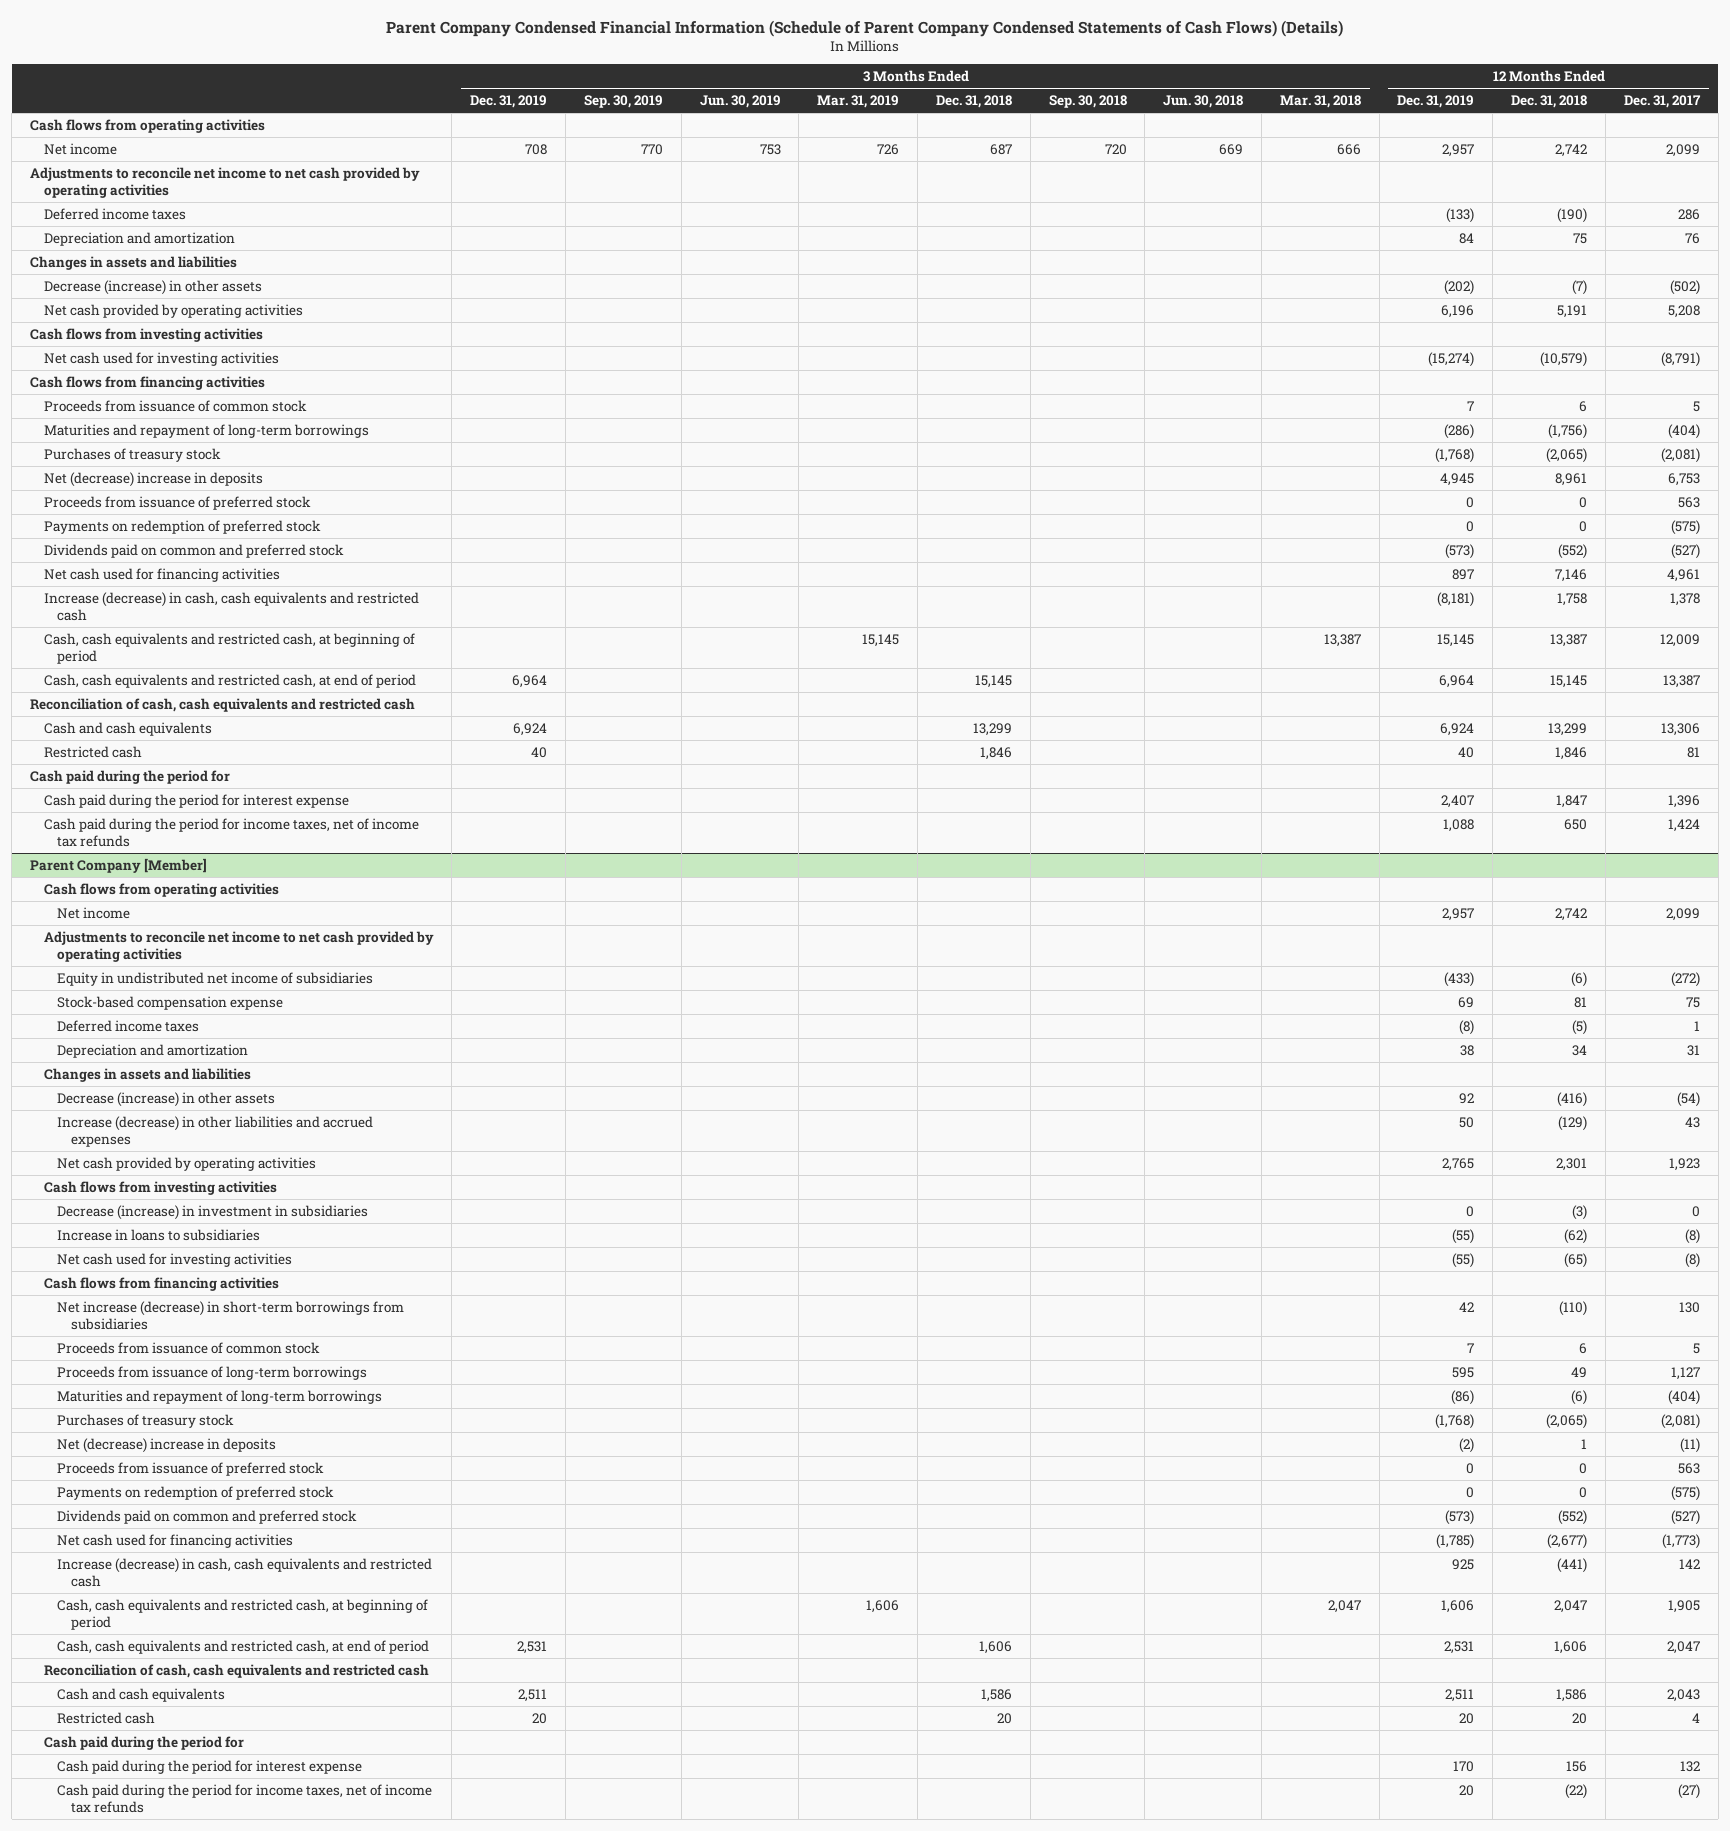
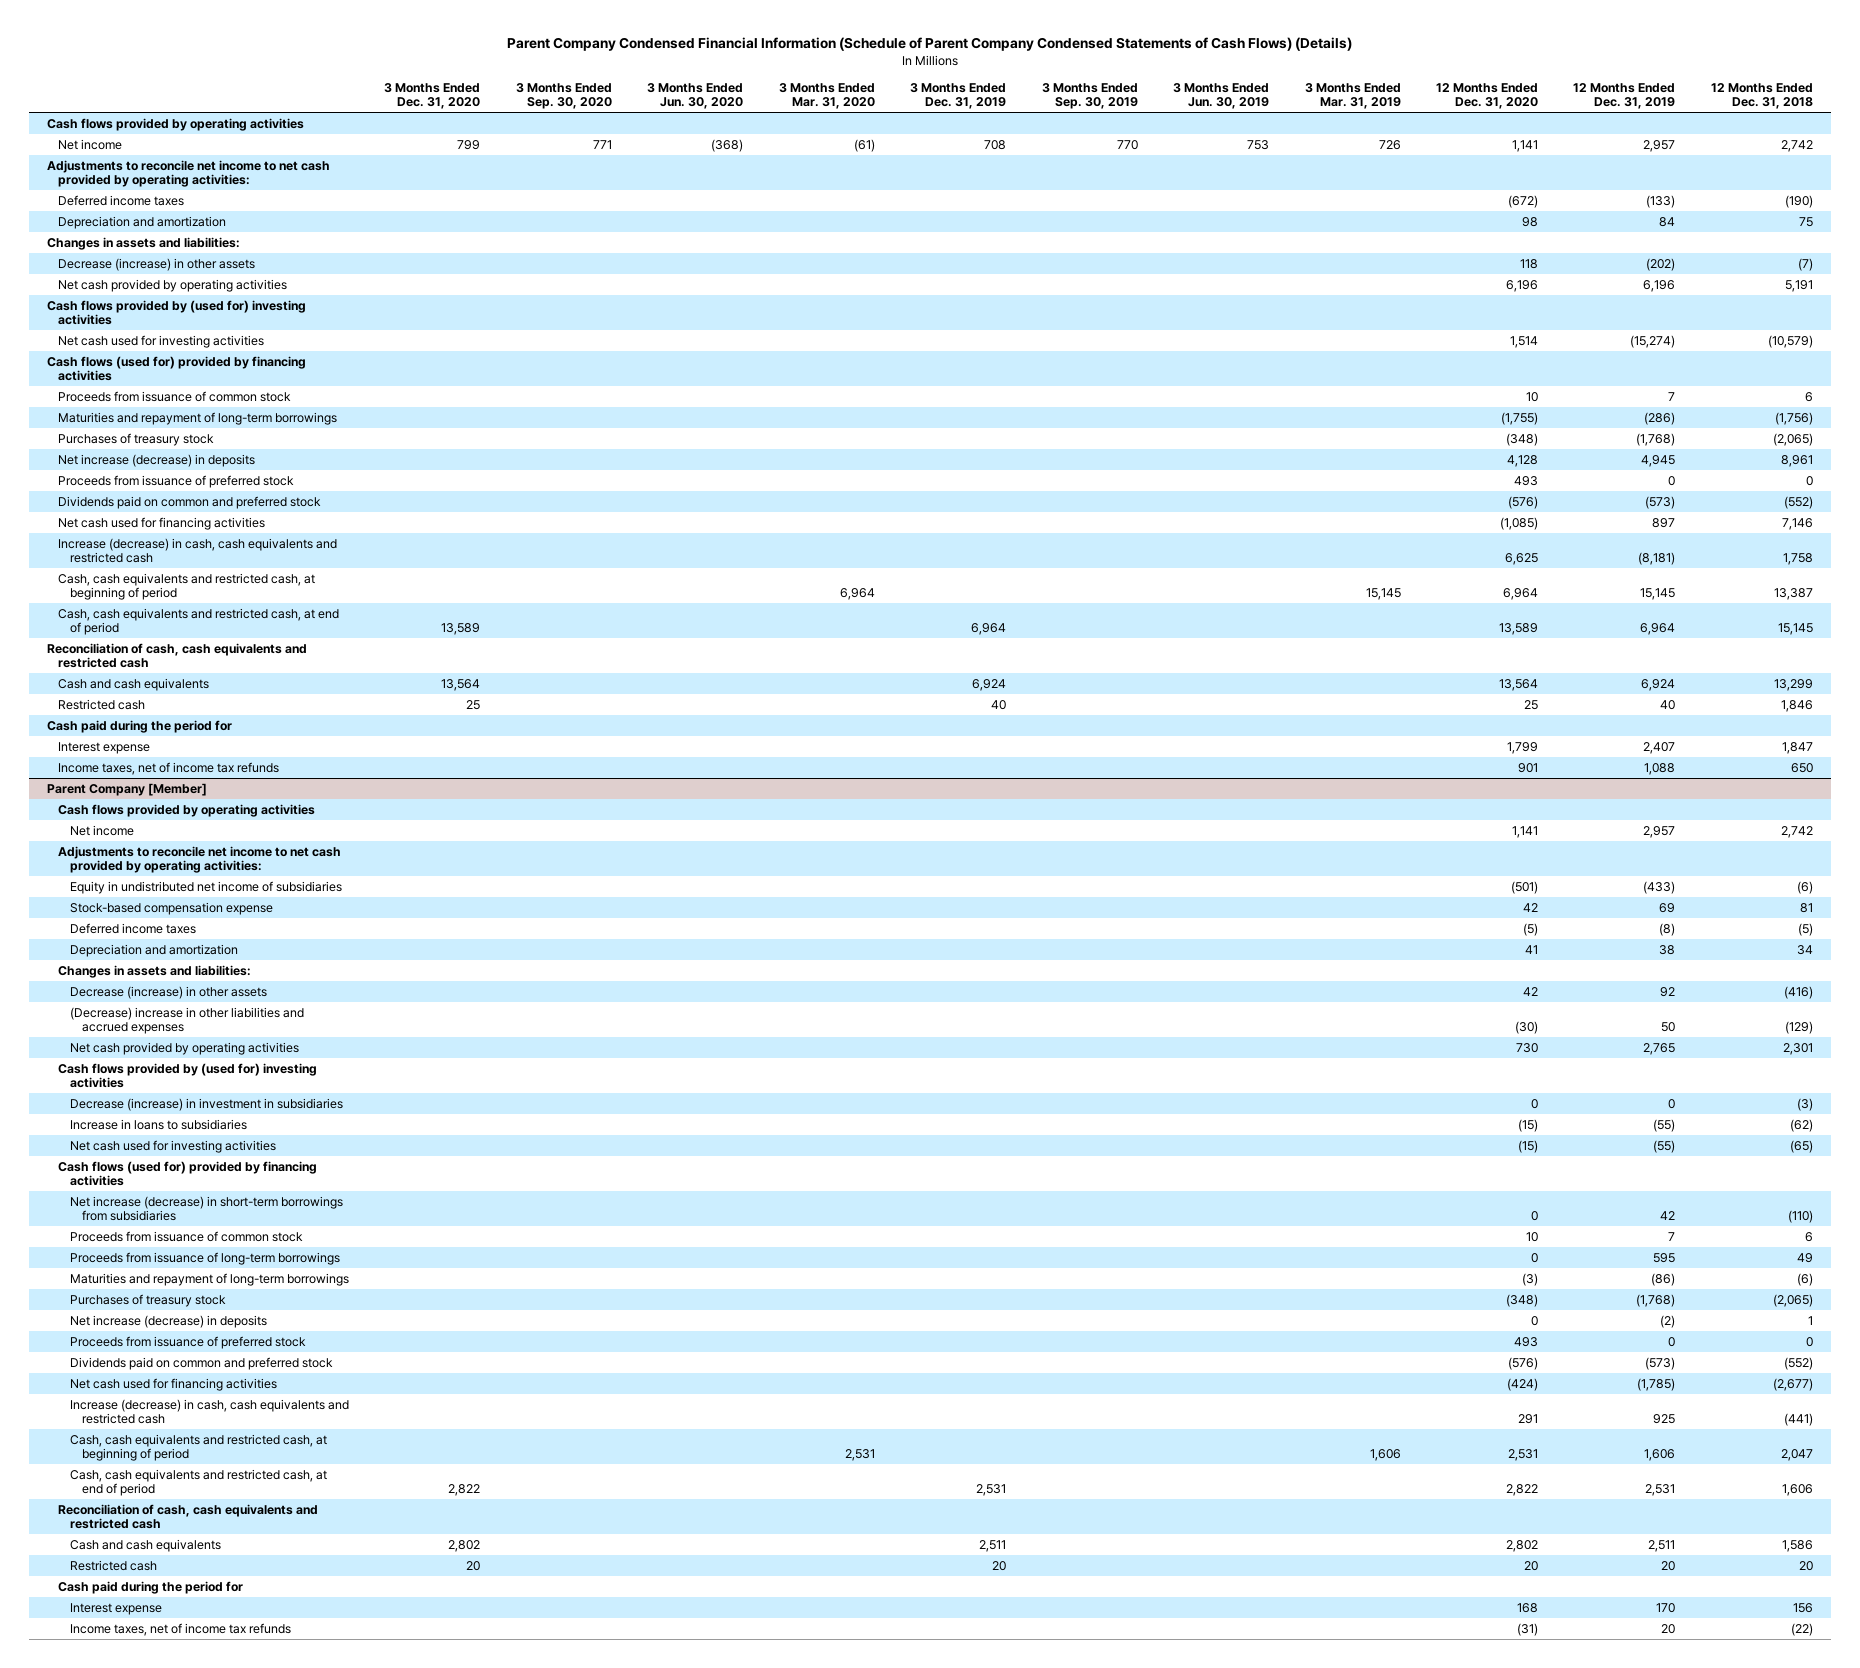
- | 3 Months Ended Dec. 31, 2019 | 3 Months Ended Sep. 30, 2019 | 3 Months Ended Jun. 30, 2019 | 3 Months Ended Mar. 31, 2019 | 3 Months Ended Dec. 31, 2018 | 3 Months Ended Sep. 30, 2018 | 3 Months Ended Jun. 30, 2018 | 3 Months Ended Mar. 31, 2018 | 12 Months Ended Dec. 31, 2019 | 12 Months Ended Dec. 31, 2018 | 12 Months Ended Dec. 31, 2017
+ | 3 Months Ended Dec. 31, 2020 | 3 Months Ended Sep. 30, 2020 | 3 Months Ended Jun. 30, 2020 | 3 Months Ended Mar. 31, 2020 | 3 Months Ended Dec. 31, 2019 | 3 Months Ended Sep. 30, 2019 | 3 Months Ended Jun. 30, 2019 | 3 Months Ended Mar. 31, 2019 | 12 Months Ended Dec. 31, 2020 | 12 Months Ended Dec. 31, 2019 | 12 Months Ended Dec. 31, 2018
- Cash flows from operating activities
+ Cash flows provided by operating activities
- Adjustments to reconcile net income to net cash provided by operating activities
+ Adjustments to reconcile net income to net cash provided by operating activities:
- Changes in assets and liabilities
+ Changes in assets and liabilities:
- Cash flows from investing activities
+ Cash flows provided by (used for) investing activities
- Cash flows from financing activities
+ Cash flows (used for) provided by financing activities
- Net (decrease) increase in deposits | | | | | | | | | 4,945 | 8,961 | 6,753
+ Net increase (decrease) in deposits | | | | | | | | | 4,128 | 4,945 | 8,961
- Payments on redemption of preferred stock | | | | | | | | | 0 | 0 | (575)
- Cash paid during the period for interest expense | | | | | | | | | 2,407 | 1,847 | 1,396
- Cash paid during the period for income taxes, net of income tax refunds | | | | | | | | | 1,088 | 650 | 1,424
+ Interest expense | | | | | | | | | 1,799 | 2,407 | 1,847
+ Income taxes, net of income tax refunds | | | | | | | | | 901 | 1,088 | 650
@ Parent Company [Member]
- Cash flows from operating activities
+ Cash flows provided by operating activities
- Adjustments to reconcile net income to net cash provided by operating activities
+ Adjustments to reconcile net income to net cash provided by operating activities:
- Changes in assets and liabilities
+ Changes in assets and liabilities:
- Increase (decrease) in other liabilities and accrued expenses | | | | | | | | | 50 | (129) | 43
+ (Decrease) increase in other liabilities and accrued expenses | | | | | | | | | (30) | 50 | (129)
- Cash flows from investing activities
+ Cash flows provided by (used for) investing activities
- Cash flows from financing activities
+ Cash flows (used for) provided by financing activities
- Net (decrease) increase in deposits | | | | | | | | | (2) | 1 | (11)
+ Net increase (decrease) in deposits | | | | | | | | | 0 | (2) | 1
- Payments on redemption of preferred stock | | | | | | | | | 0 | 0 | (575)
- Cash paid during the period for interest expense | | | | | | | | | 170 | 156 | 132
- Cash paid during the period for income taxes, net of income tax refunds | | | | | | | | | 20 | (22) | (27)
+ Interest expense | | | | | | | | | 168 | 170 | 156
+ Income taxes, net of income tax refunds | | | | | | | | | (31) | 20 | (22)

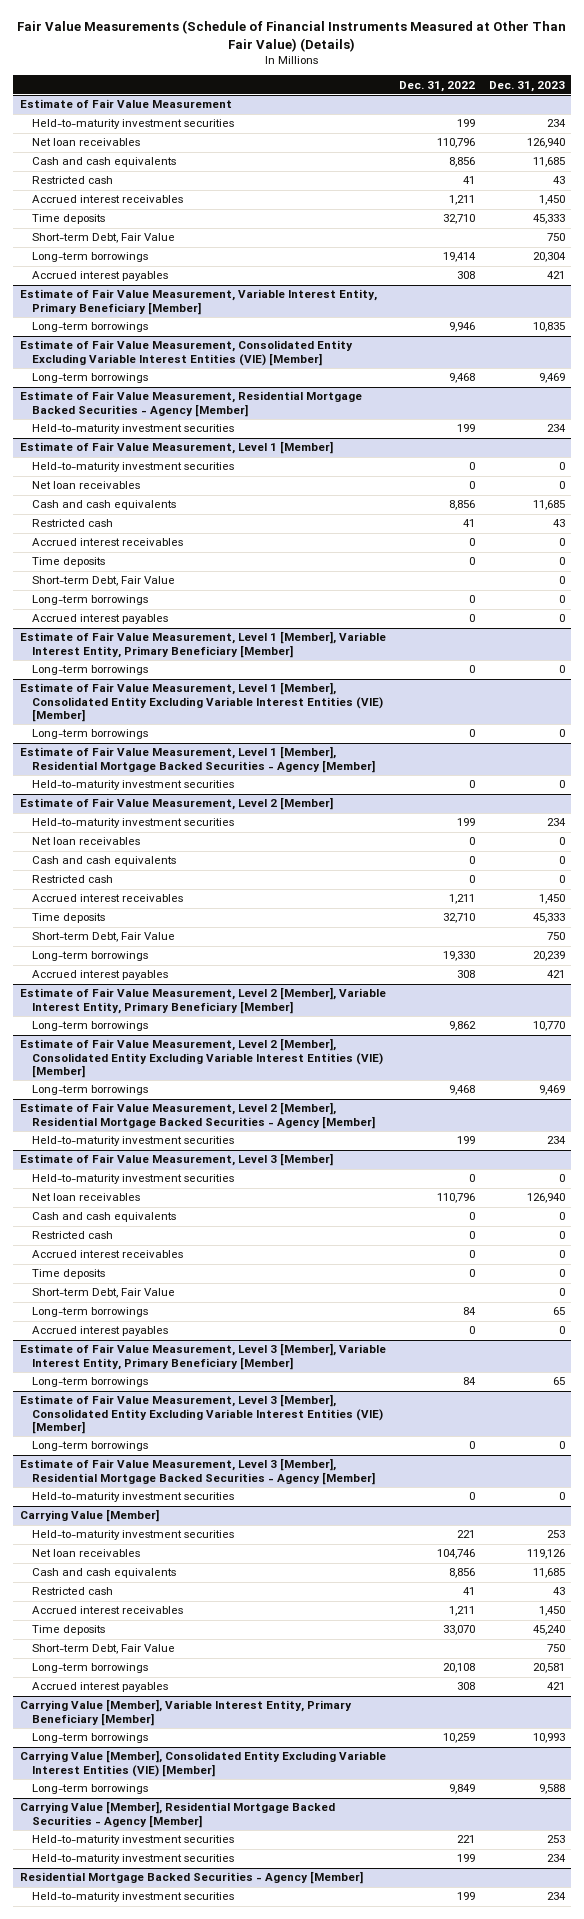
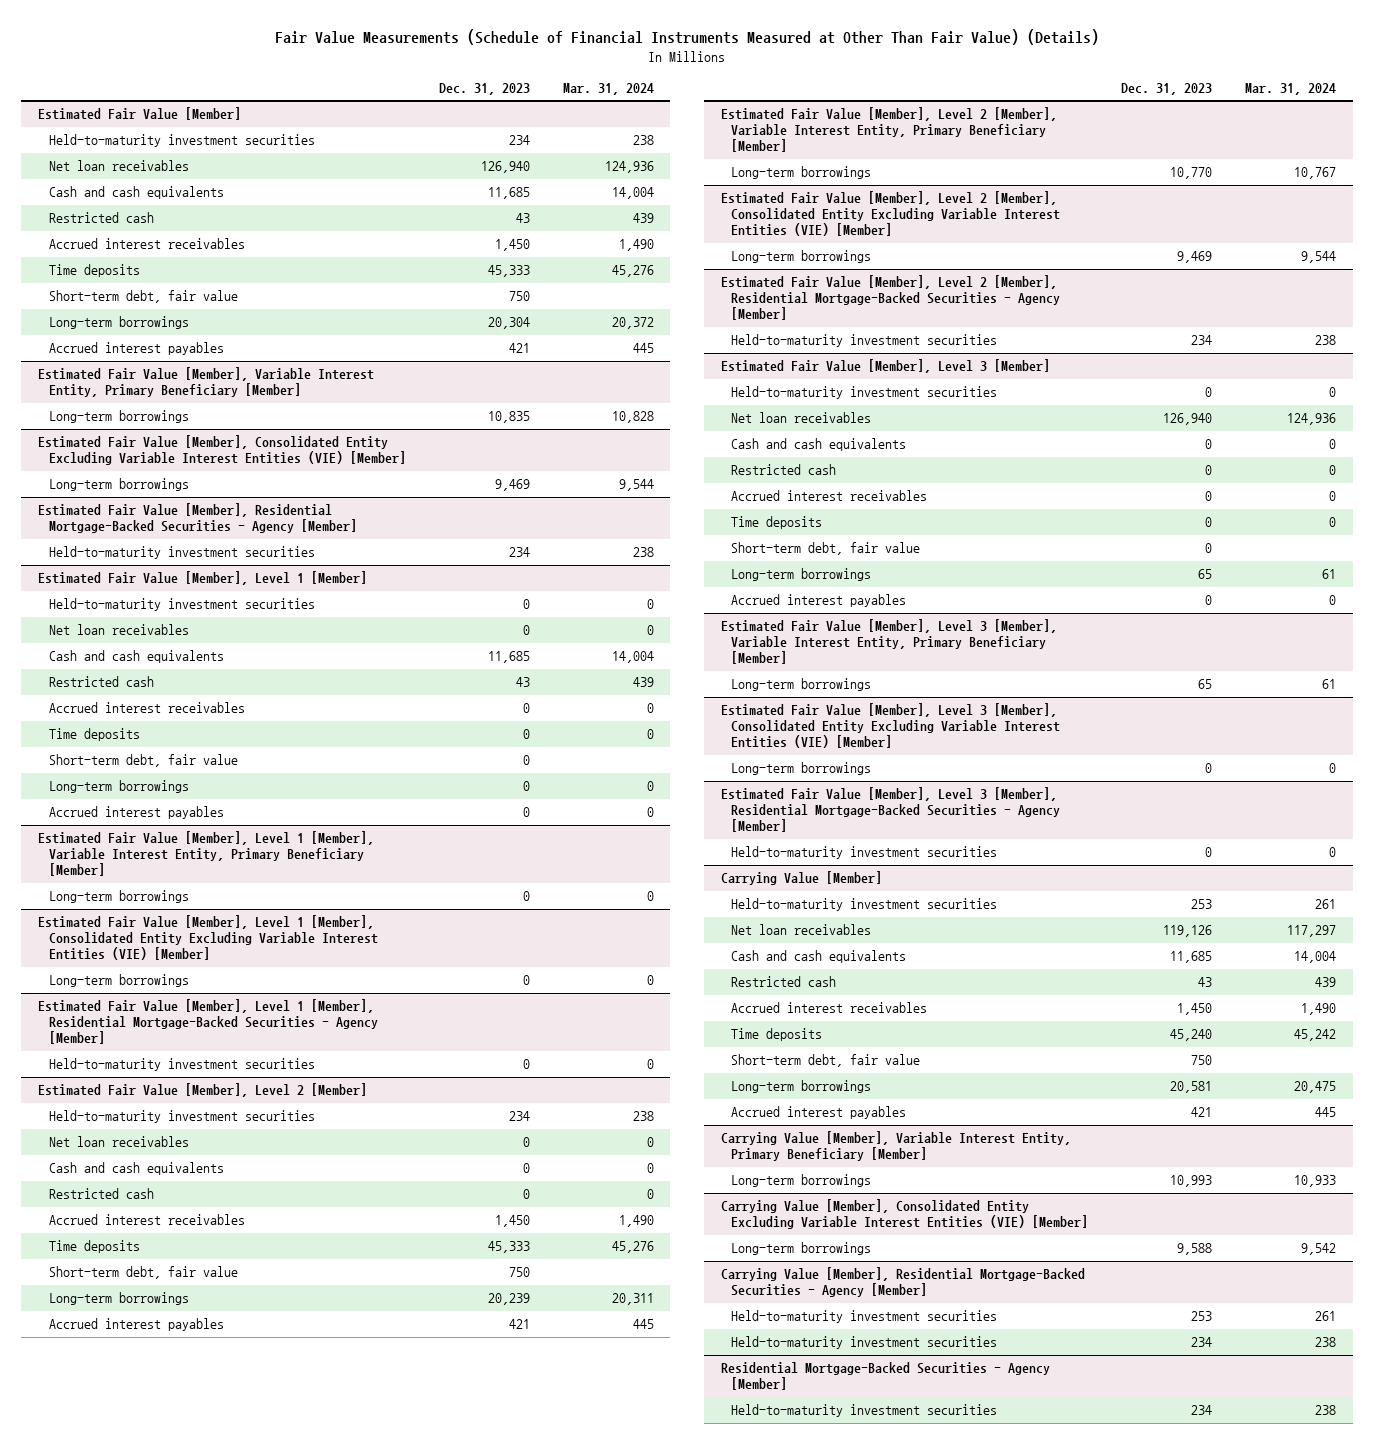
- | Dec. 31, 2022 | Dec. 31, 2023
+ | Dec. 31, 2023 | Mar. 31, 2024
- Estimate of Fair Value Measurement
+ Estimated Fair Value [Member]
- Short-term Debt, Fair Value | | 750
+ Short-term debt, fair value | 750 |
- Estimate of Fair Value Measurement, Variable Interest Entity, Primary Beneficiary [Member]
+ Estimated Fair Value [Member], Variable Interest Entity, Primary Beneficiary [Member]
- Estimate of Fair Value Measurement, Consolidated Entity Excluding Variable Interest Entities (VIE) [Member]
+ Estimated Fair Value [Member], Consolidated Entity Excluding Variable Interest Entities (VIE) [Member]
- Estimate of Fair Value Measurement, Residential Mortgage Backed Securities - Agency [Member]
+ Estimated Fair Value [Member], Residential Mortgage-Backed Securities - Agency [Member]
- Estimate of Fair Value Measurement, Level 1 [Member]
+ Estimated Fair Value [Member], Level 1 [Member]
- Short-term Debt, Fair Value | | 0
+ Short-term debt, fair value | 0 |
- Estimate of Fair Value Measurement, Level 1 [Member], Variable Interest Entity, Primary Beneficiary [Member]
+ Estimated Fair Value [Member], Level 1 [Member], Variable Interest Entity, Primary Beneficiary [Member]
- Estimate of Fair Value Measurement, Level 1 [Member], Consolidated Entity Excluding Variable Interest Entities (VIE) [Member]
+ Estimated Fair Value [Member], Level 1 [Member], Consolidated Entity Excluding Variable Interest Entities (VIE) [Member]
- Estimate of Fair Value Measurement, Level 1 [Member], Residential Mortgage Backed Securities - Agency [Member]
+ Estimated Fair Value [Member], Level 1 [Member], Residential Mortgage-Backed Securities - Agency [Member]
- Estimate of Fair Value Measurement, Level 2 [Member]
+ Estimated Fair Value [Member], Level 2 [Member]
- Short-term Debt, Fair Value | | 750
+ Short-term debt, fair value | 750 |
- Estimate of Fair Value Measurement, Level 2 [Member], Variable Interest Entity, Primary Beneficiary [Member]
+ Estimated Fair Value [Member], Level 2 [Member], Variable Interest Entity, Primary Beneficiary [Member]
- Estimate of Fair Value Measurement, Level 2 [Member], Consolidated Entity Excluding Variable Interest Entities (VIE) [Member]
+ Estimated Fair Value [Member], Level 2 [Member], Consolidated Entity Excluding Variable Interest Entities (VIE) [Member]
- Estimate of Fair Value Measurement, Level 2 [Member], Residential Mortgage Backed Securities - Agency [Member]
+ Estimated Fair Value [Member], Level 2 [Member], Residential Mortgage-Backed Securities - Agency [Member]
- Estimate of Fair Value Measurement, Level 3 [Member]
+ Estimated Fair Value [Member], Level 3 [Member]
- Short-term Debt, Fair Value | | 0
+ Short-term debt, fair value | 0 |
- Estimate of Fair Value Measurement, Level 3 [Member], Variable Interest Entity, Primary Beneficiary [Member]
+ Estimated Fair Value [Member], Level 3 [Member], Variable Interest Entity, Primary Beneficiary [Member]
- Estimate of Fair Value Measurement, Level 3 [Member], Consolidated Entity Excluding Variable Interest Entities (VIE) [Member]
+ Estimated Fair Value [Member], Level 3 [Member], Consolidated Entity Excluding Variable Interest Entities (VIE) [Member]
- Estimate of Fair Value Measurement, Level 3 [Member], Residential Mortgage Backed Securities - Agency [Member]
+ Estimated Fair Value [Member], Level 3 [Member], Residential Mortgage-Backed Securities - Agency [Member]
@ Carrying Value [Member]
- Short-term Debt, Fair Value | | 750
+ Short-term debt, fair value | 750 |
- Carrying Value [Member], Residential Mortgage Backed Securities - Agency [Member]
+ Carrying Value [Member], Residential Mortgage-Backed Securities - Agency [Member]
- Residential Mortgage Backed Securities - Agency [Member]
+ Residential Mortgage-Backed Securities - Agency [Member]

